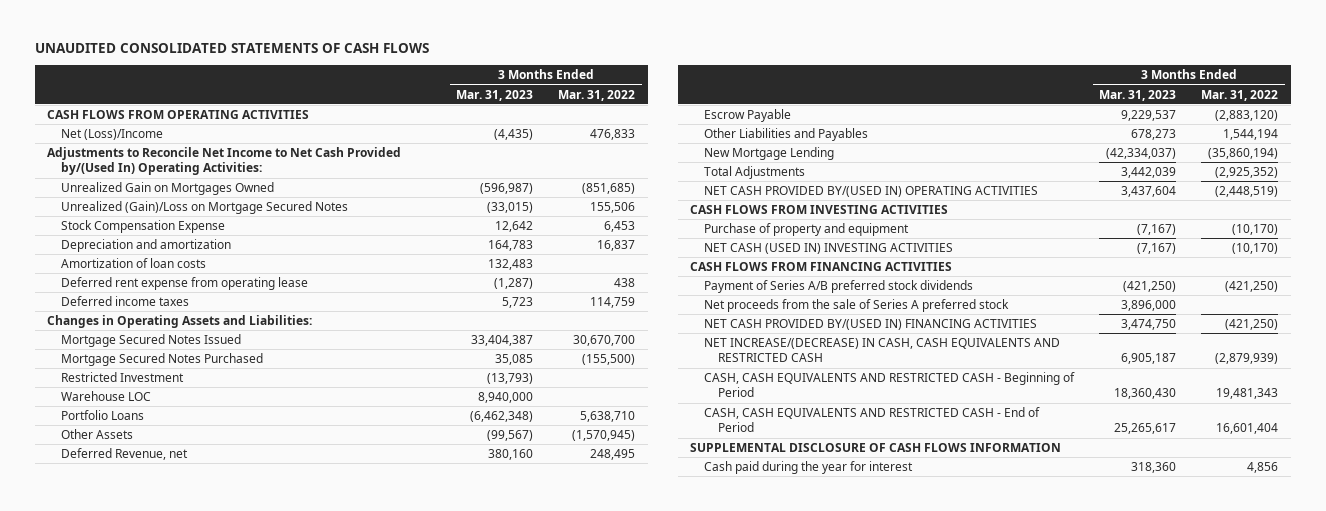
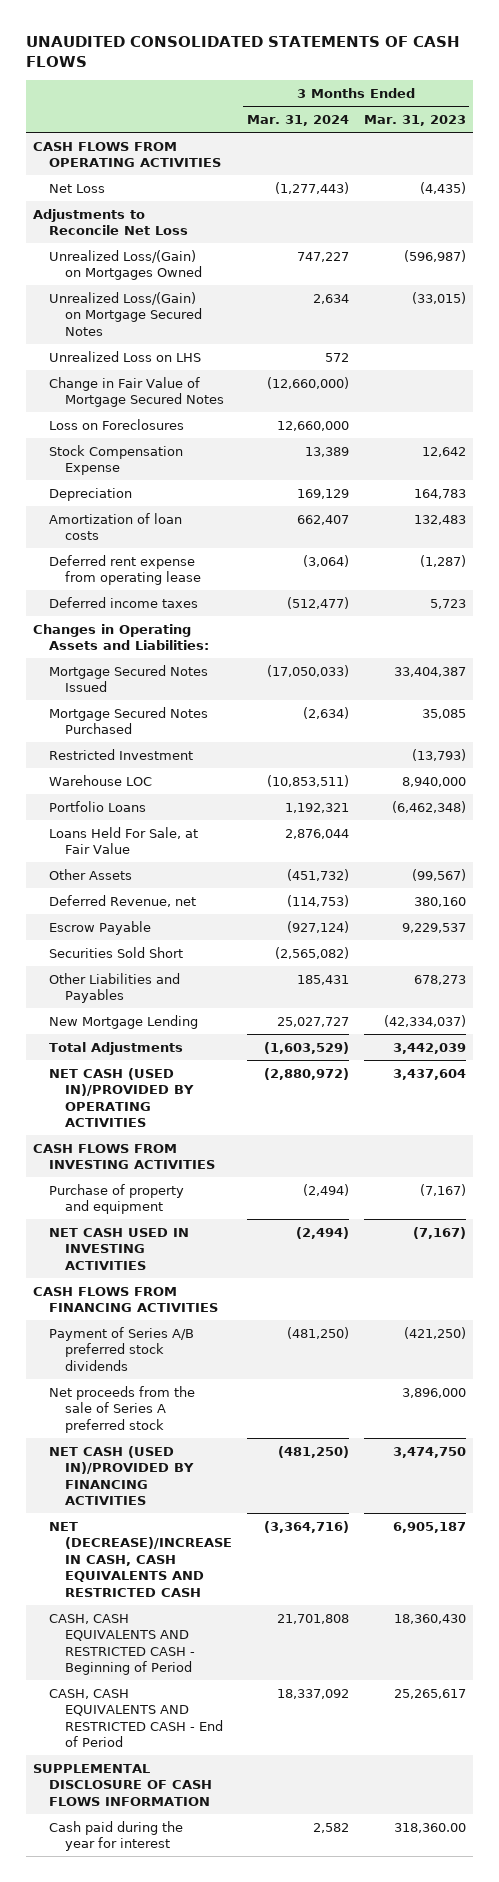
- | 3 Months Ended Mar. 31, 2023 | 3 Months Ended Mar. 31, 2022
+ | 3 Months Ended Mar. 31, 2024 | 3 Months Ended Mar. 31, 2023
- Net (Loss)/Income | (4,435) | 476,833
- Adjustments to Reconcile Net Income to Net Cash Provided by/(Used In) Operating Activities:
- Unrealized Gain on Mortgages Owned | (596,987) | (851,685)
- Unrealized (Gain)/Loss on Mortgage Secured Notes | (33,015) | 155,506
+ Net Loss | (1,277,443) | (4,435)
+ Adjustments to Reconcile Net Loss
+ Unrealized Loss/(Gain) on Mortgages Owned | 747,227 | (596,987)
+ Unrealized Loss/(Gain) on Mortgage Secured Notes | 2,634 | (33,015)
+ Unrealized Loss on LHS | 572 |
+ Change in Fair Value of Mortgage Secured Notes | (12,660,000) |
+ Loss on Foreclosures | 12,660,000 |
- Depreciation and amortization | 164,783 | 16,837
+ Depreciation | 169,129 | 164,783
+ Loans Held For Sale, at Fair Value | 2,876,044 |
+ Securities Sold Short | (2,565,082) |
- NET CASH PROVIDED BY/(USED IN) OPERATING ACTIVITIES | 3,437,604 | (2,448,519)
+ NET CASH (USED IN)/PROVIDED BY OPERATING ACTIVITIES | (2,880,972) | 3,437,604
- NET CASH (USED IN) INVESTING ACTIVITIES | (7,167) | (10,170)
+ NET CASH USED IN INVESTING ACTIVITIES | (2,494) | (7,167)
- NET CASH PROVIDED BY/(USED IN) FINANCING ACTIVITIES | 3,474,750 | (421,250)
- NET INCREASE/(DECREASE) IN CASH, CASH EQUIVALENTS AND RESTRICTED CASH | 6,905,187 | (2,879,939)
+ NET CASH (USED IN)/PROVIDED BY FINANCING ACTIVITIES | (481,250) | 3,474,750
+ NET (DECREASE)/INCREASE IN CASH, CASH EQUIVALENTS AND RESTRICTED CASH | (3,364,716) | 6,905,187
- Cash paid during the year for interest | 318,360 | 4,856
+ Cash paid during the year for interest | 2,582 | 318,360.00

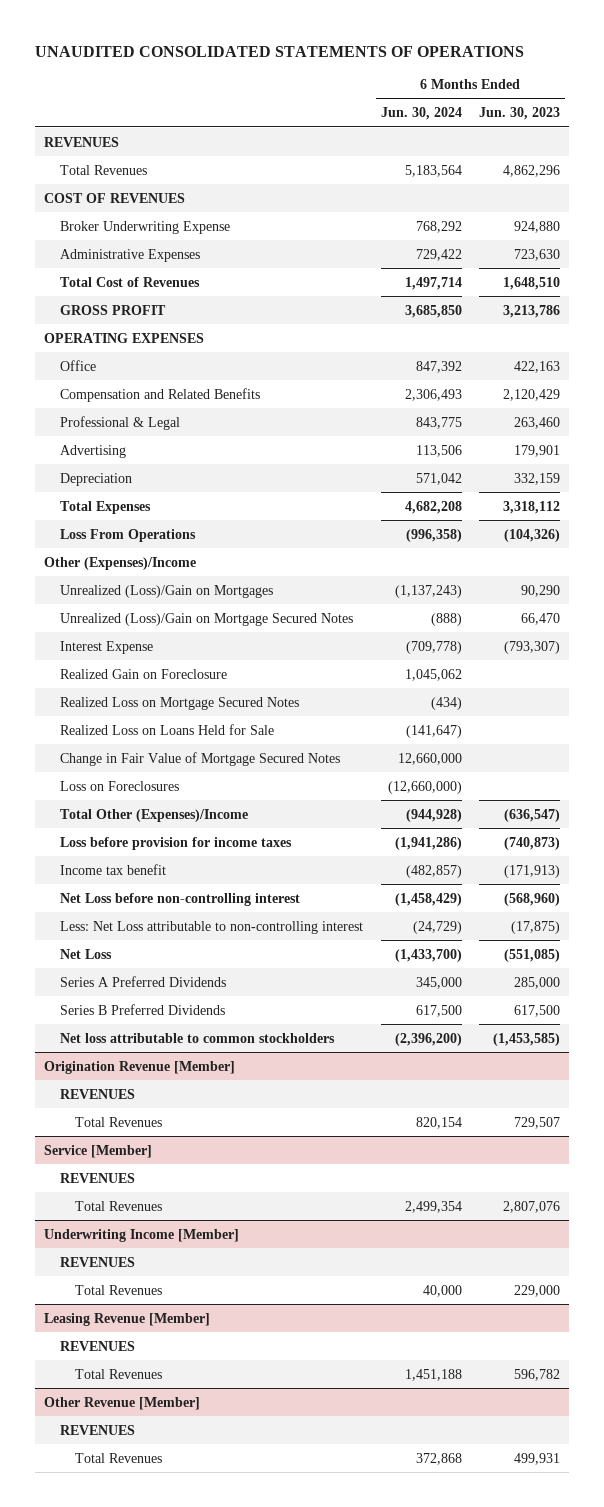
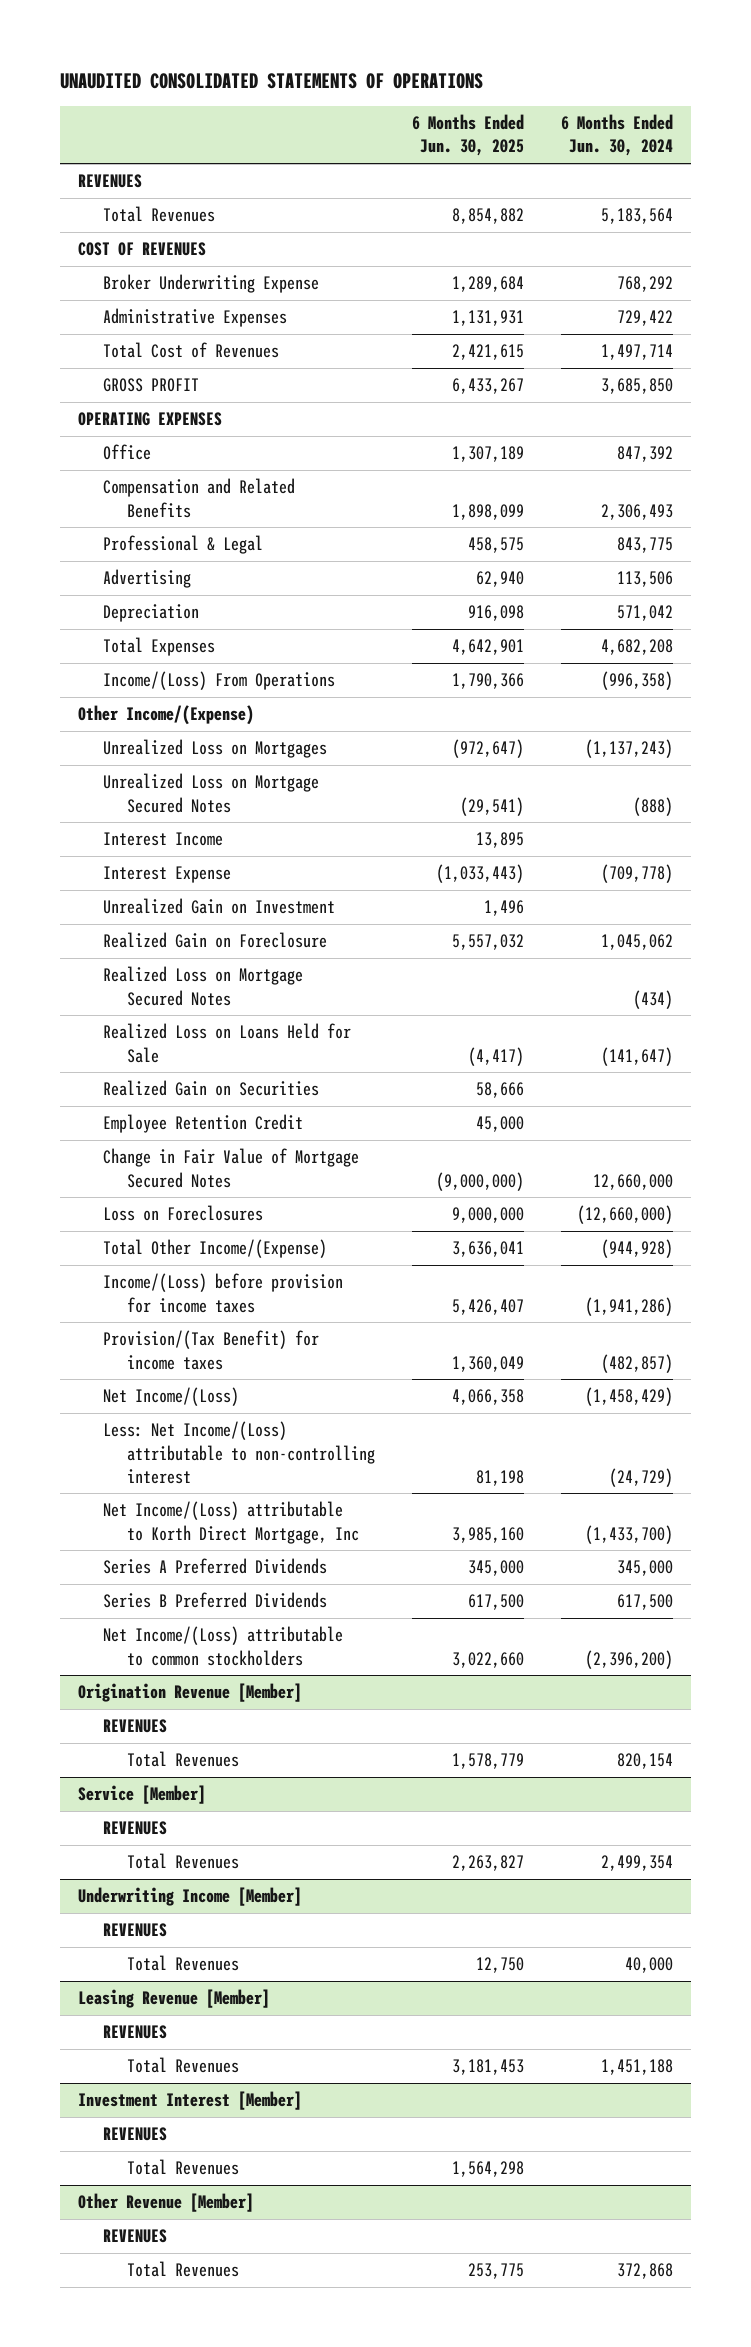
- | 6 Months Ended Jun. 30, 2024 | 6 Months Ended Jun. 30, 2023
+ | 6 Months Ended Jun. 30, 2025 | 6 Months Ended Jun. 30, 2024
- Loss From Operations | (996,358) | (104,326)
- Other (Expenses)/Income
- Unrealized (Loss)/Gain on Mortgages | (1,137,243) | 90,290
- Unrealized (Loss)/Gain on Mortgage Secured Notes | (888) | 66,470
+ Income/(Loss) From Operations | 1,790,366 | (996,358)
+ Other Income/(Expense)
+ Unrealized Loss on Mortgages | (972,647) | (1,137,243)
+ Unrealized Loss on Mortgage Secured Notes | (29,541) | (888)
+ Interest Income | 13,895 |
+ Unrealized Gain on Investment | 1,496 |
+ Realized Gain on Securities | 58,666 |
+ Employee Retention Credit | 45,000 |
- Total Other (Expenses)/Income | (944,928) | (636,547)
- Loss before provision for income taxes | (1,941,286) | (740,873)
- Income tax benefit | (482,857) | (171,913)
- Net Loss before non-controlling interest | (1,458,429) | (568,960)
- Less: Net Loss attributable to non-controlling interest | (24,729) | (17,875)
- Net Loss | (1,433,700) | (551,085)
+ Total Other Income/(Expense) | 3,636,041 | (944,928)
+ Income/(Loss) before provision for income taxes | 5,426,407 | (1,941,286)
+ Provision/(Tax Benefit) for income taxes | 1,360,049 | (482,857)
+ Net Income/(Loss) | 4,066,358 | (1,458,429)
+ Less: Net Income/(Loss) attributable to non-controlling interest | 81,198 | (24,729)
+ Net Income/(Loss) attributable to Korth Direct Mortgage, Inc | 3,985,160 | (1,433,700)
- Net loss attributable to common stockholders | (2,396,200) | (1,453,585)
+ Net Income/(Loss) attributable to common stockholders | 3,022,660 | (2,396,200)
+ Investment Interest [Member]
+ REVENUES
+ Total Revenues | 1,564,298 |

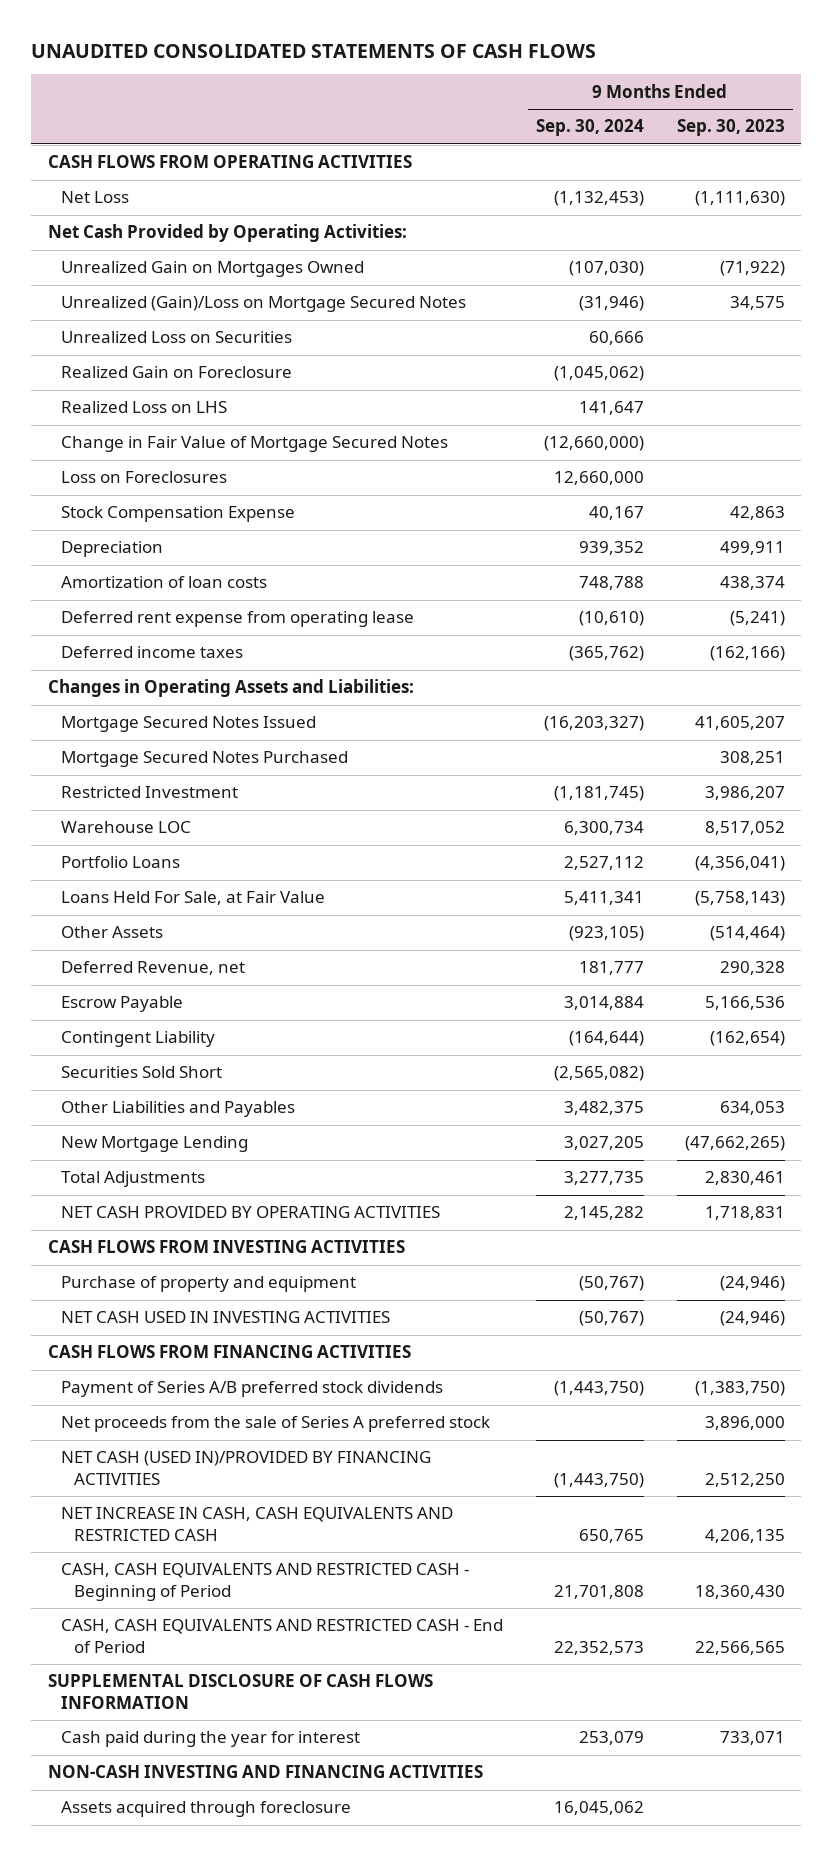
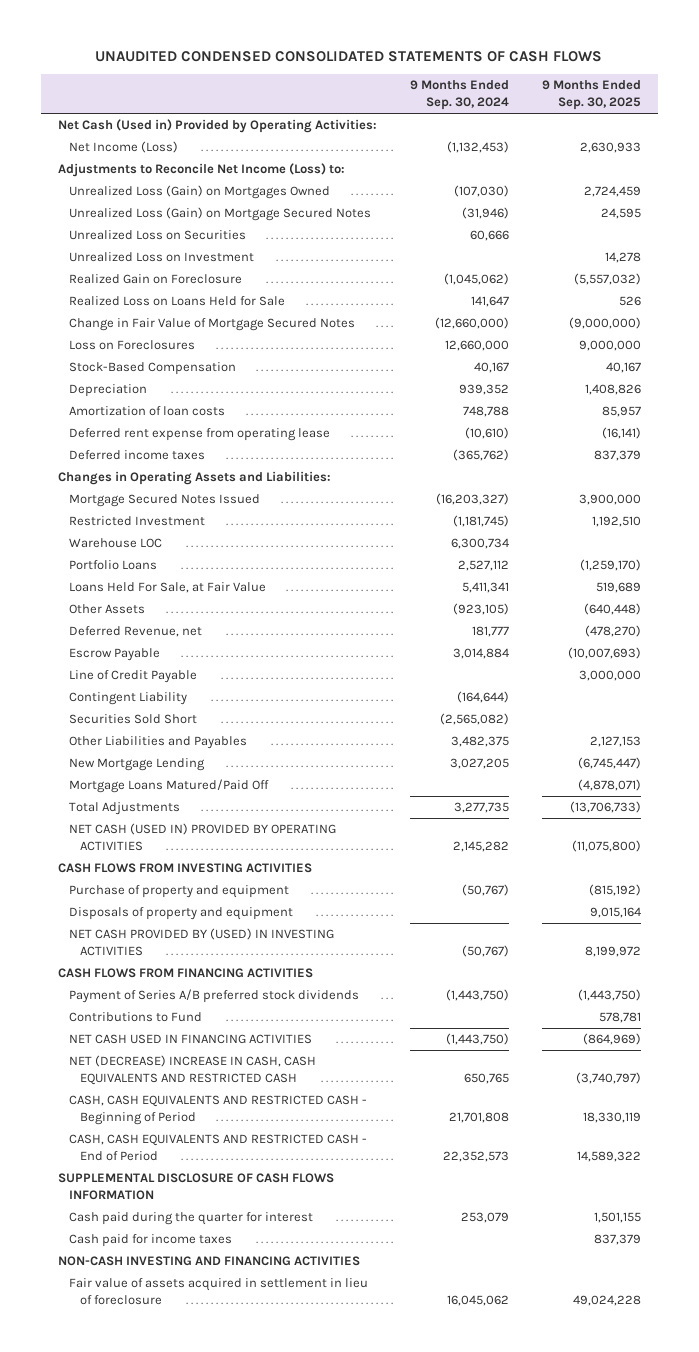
- UNAUDITED CONSOLIDATED STATEMENTS OF CASH FLOWS
+ UNAUDITED CONDENSED CONSOLIDATED STATEMENTS OF CASH FLOWS
- | 9 Months Ended Sep. 30, 2024 | 9 Months Ended Sep. 30, 2023
+ | 9 Months Ended Sep. 30, 2024 | 9 Months Ended Sep. 30, 2025
- CASH FLOWS FROM OPERATING ACTIVITIES
- Net Loss | (1,132,453) | (1,111,630)
- Net Cash Provided by Operating Activities:
- Unrealized Gain on Mortgages Owned | (107,030) | (71,922)
- Unrealized (Gain)/Loss on Mortgage Secured Notes | (31,946) | 34,575
+ Net Cash (Used in) Provided by Operating Activities:
+ Net Income (Loss) | (1,132,453) | 2,630,933
+ Adjustments to Reconcile Net Income (Loss) to:
+ Unrealized Loss (Gain) on Mortgages Owned | (107,030) | 2,724,459
+ Unrealized Loss (Gain) on Mortgage Secured Notes | (31,946) | 24,595
+ Unrealized Loss on Investment | | 14,278
- Realized Loss on LHS | 141,647 |
+ Realized Loss on Loans Held for Sale | 141,647 | 526
- Stock Compensation Expense | 40,167 | 42,863
+ Stock-Based Compensation | 40,167 | 40,167
- Mortgage Secured Notes Purchased | | 308,251
+ Line of Credit Payable | | 3,000,000
+ Mortgage Loans Matured/Paid Off | | (4,878,071)
- NET CASH PROVIDED BY OPERATING ACTIVITIES | 2,145,282 | 1,718,831
+ NET CASH (USED IN) PROVIDED BY OPERATING ACTIVITIES | 2,145,282 | (11,075,800)
- NET CASH USED IN INVESTING ACTIVITIES | (50,767) | (24,946)
+ Disposals of property and equipment | | 9,015,164
+ NET CASH PROVIDED BY (USED) IN INVESTING ACTIVITIES | (50,767) | 8,199,972
- Net proceeds from the sale of Series A preferred stock | | 3,896,000
- NET CASH (USED IN)/PROVIDED BY FINANCING ACTIVITIES | (1,443,750) | 2,512,250
- NET INCREASE IN CASH, CASH EQUIVALENTS AND RESTRICTED CASH | 650,765 | 4,206,135
+ Contributions to Fund | | 578,781
+ NET CASH USED IN FINANCING ACTIVITIES | (1,443,750) | (864,969)
+ NET (DECREASE) INCREASE IN CASH, CASH EQUIVALENTS AND RESTRICTED CASH | 650,765 | (3,740,797)
- Cash paid during the year for interest | 253,079 | 733,071
+ Cash paid during the quarter for interest | 253,079 | 1,501,155
+ Cash paid for income taxes | | 837,379
- Assets acquired through foreclosure | 16,045,062 |
+ Fair value of assets acquired in settlement in lieu of foreclosure | 16,045,062 | 49,024,228

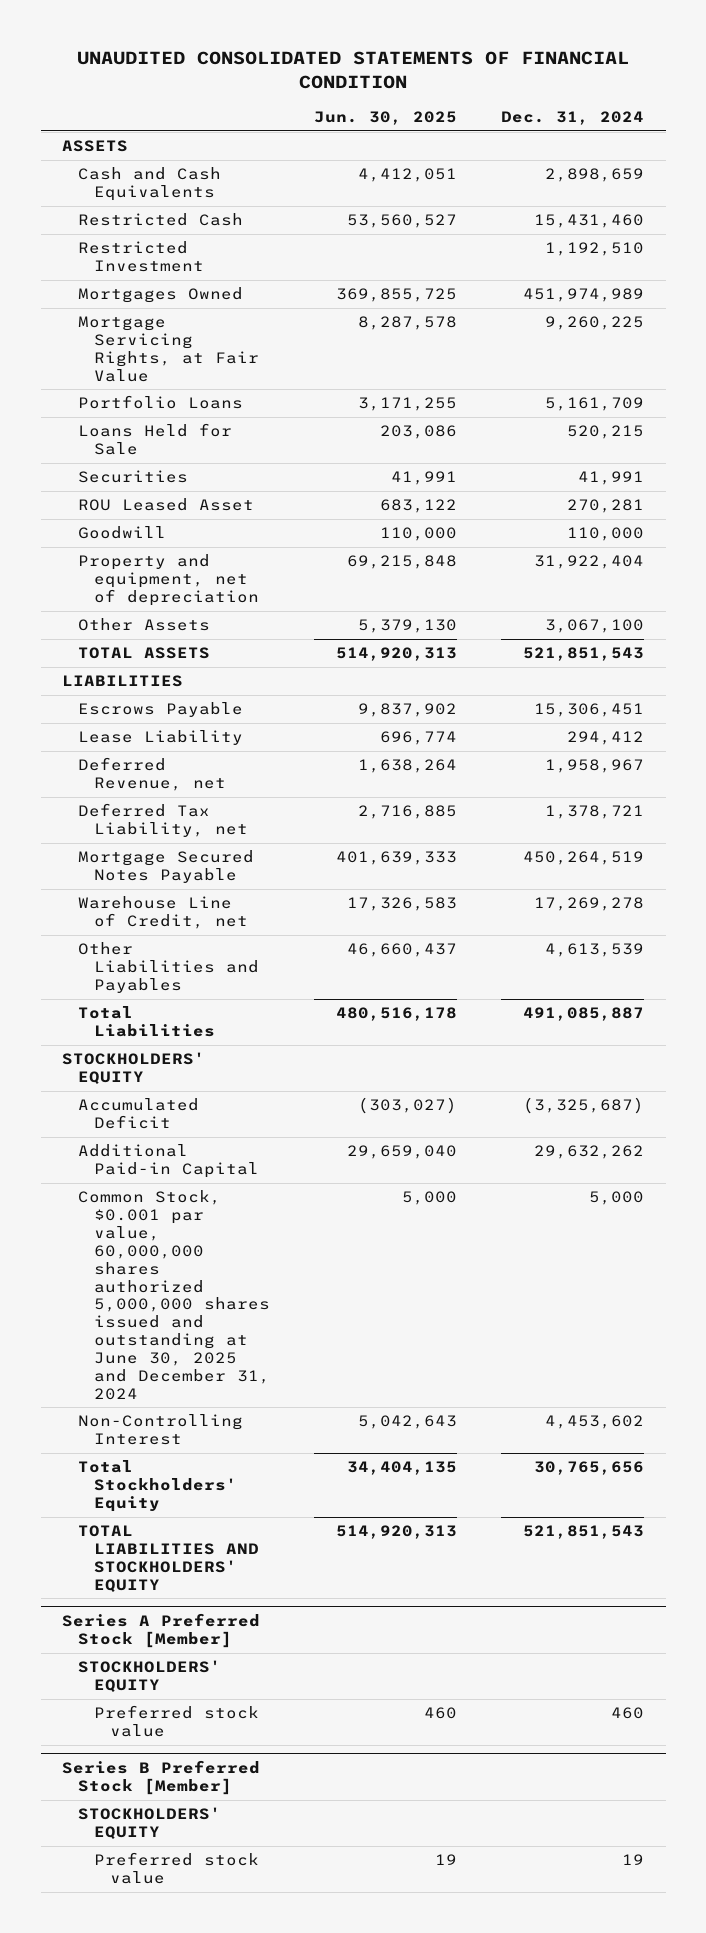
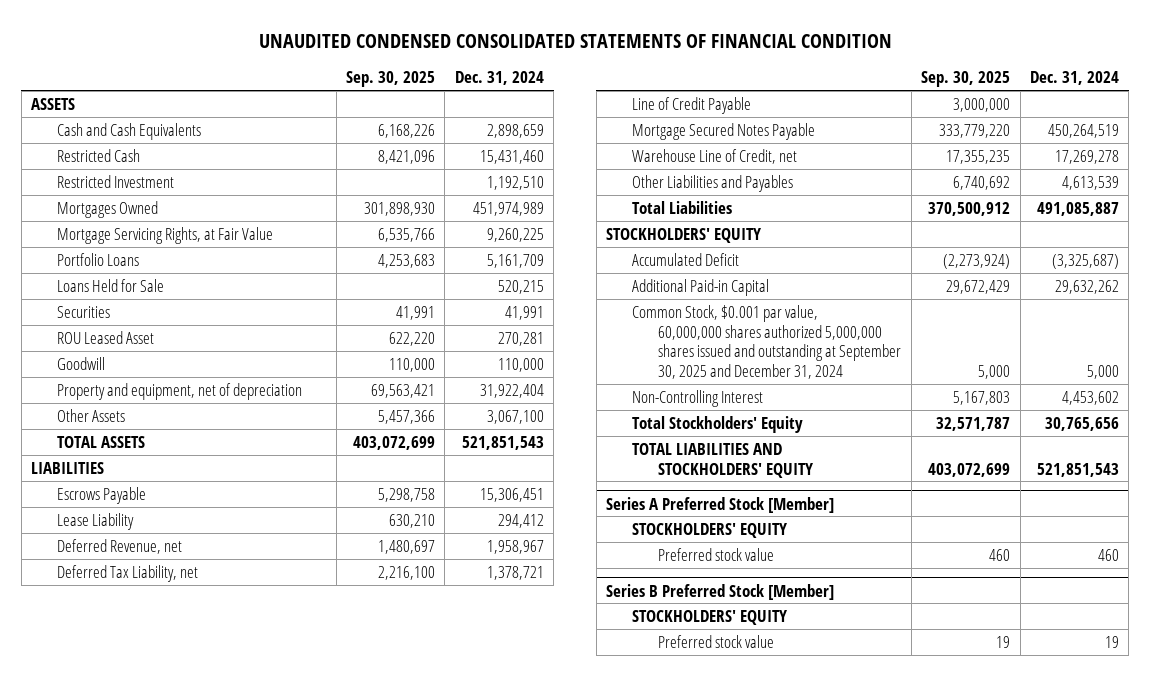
- UNAUDITED CONSOLIDATED STATEMENTS OF FINANCIAL CONDITION
+ UNAUDITED CONDENSED CONSOLIDATED STATEMENTS OF FINANCIAL CONDITION
- | Jun. 30, 2025 | Dec. 31, 2024
+ | Sep. 30, 2025 | Dec. 31, 2024
+ Line of Credit Payable | 3,000,000 |
- Common Stock, $0.001 par value, 60,000,000 shares authorized 5,000,000 shares issued and outstanding at June 30, 2025 and December 31, 2024 | 5,000 | 5,000
+ Common Stock, $0.001 par value, 60,000,000 shares authorized 5,000,000 shares issued and outstanding at September 30, 2025 and December 31, 2024 | 5,000 | 5,000

